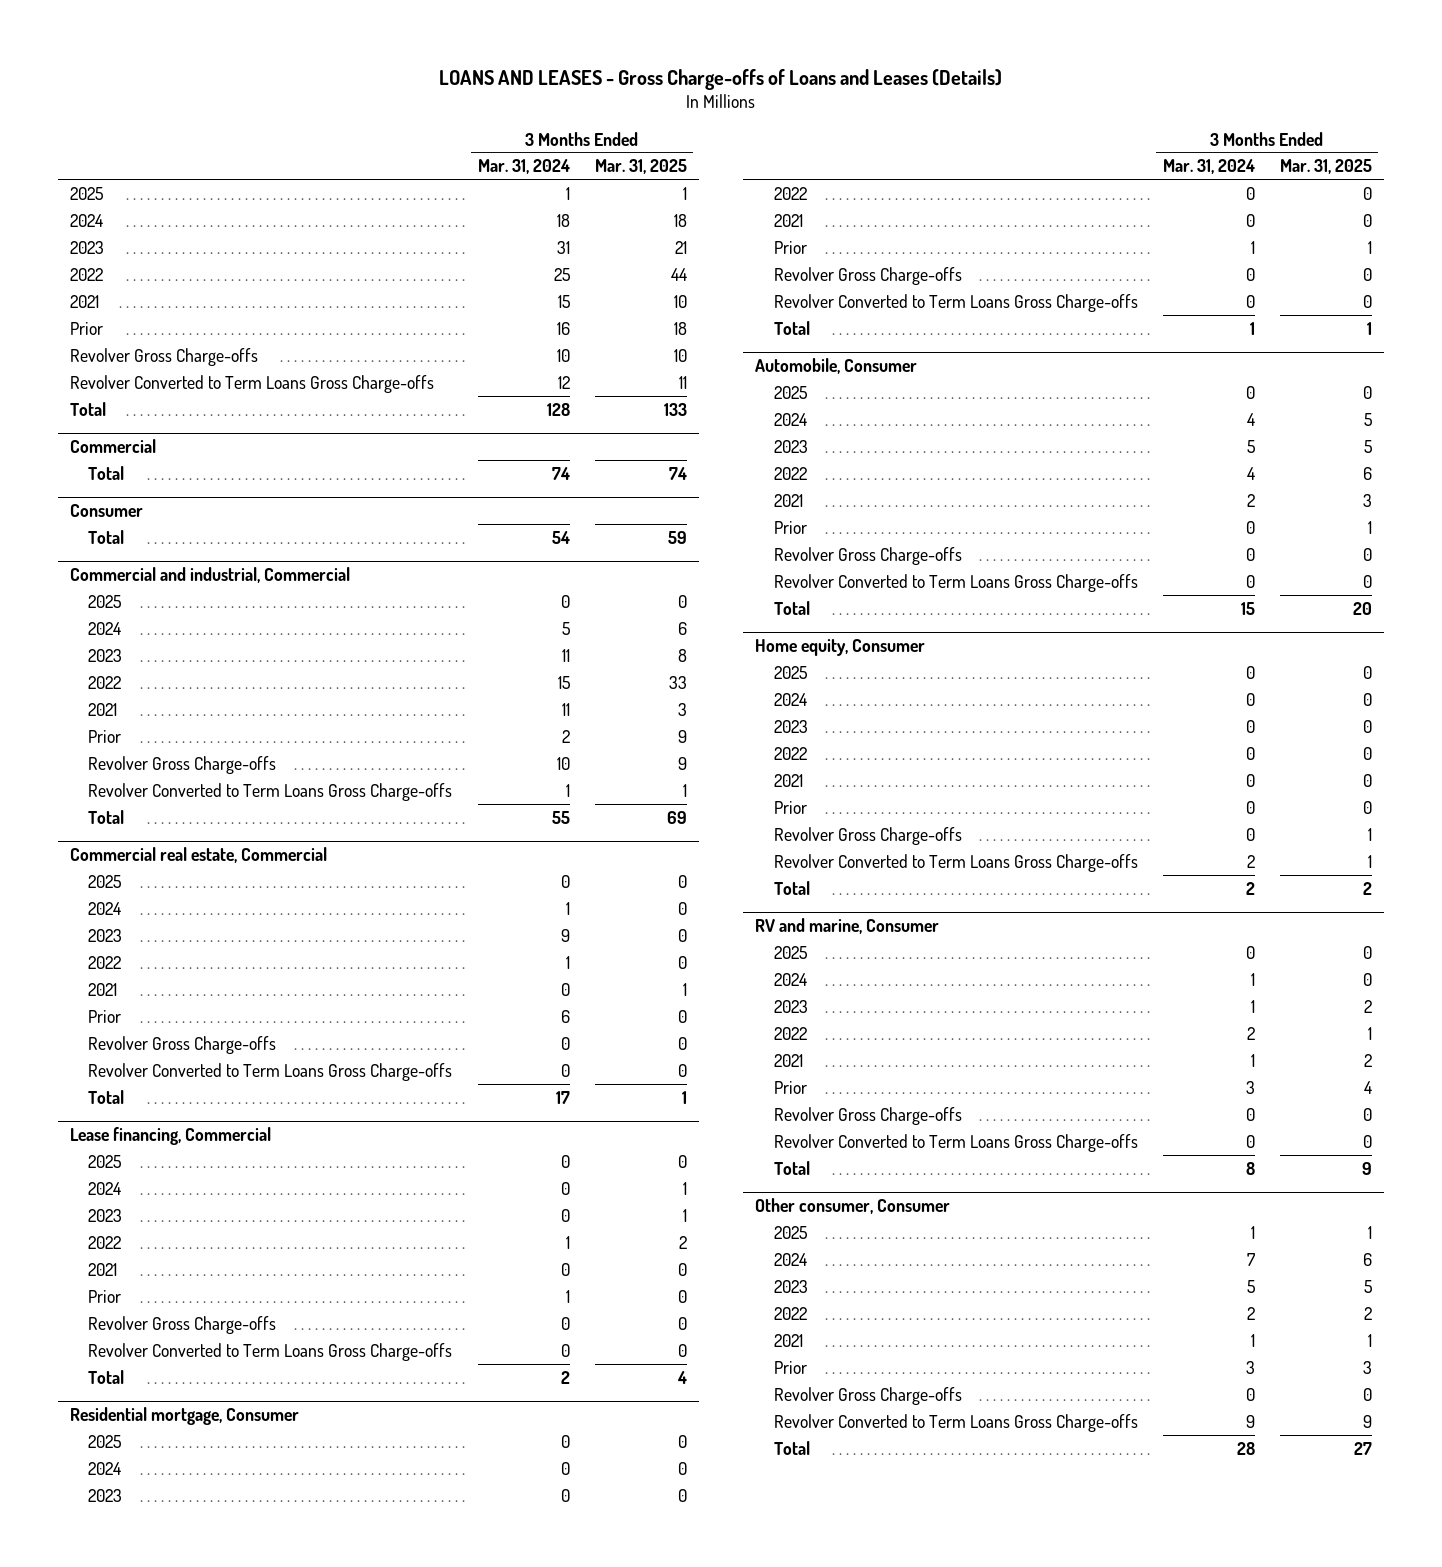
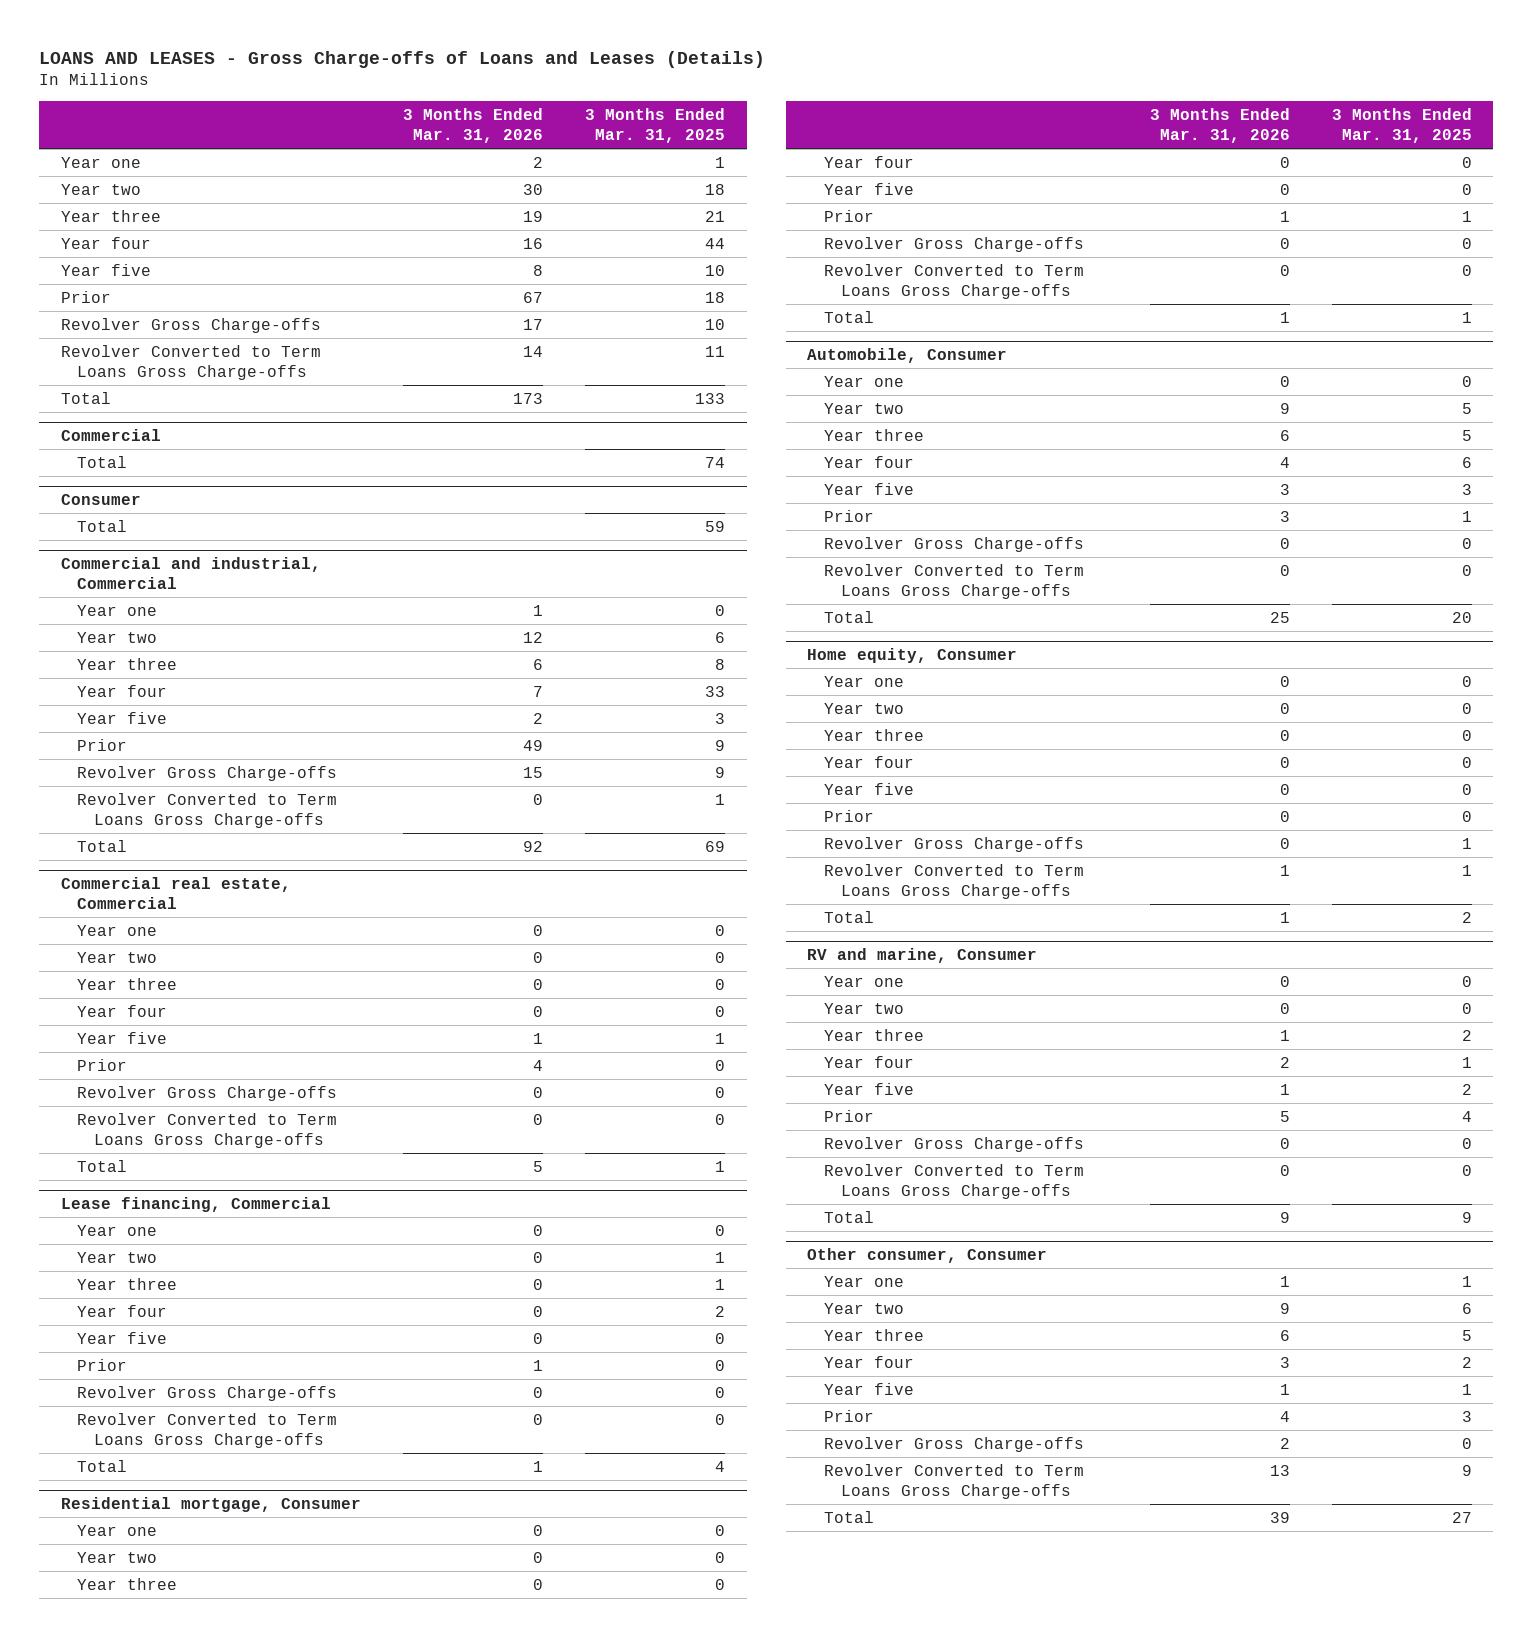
- | 3 Months Ended Mar. 31, 2024 | 3 Months Ended Mar. 31, 2025
+ | 3 Months Ended Mar. 31, 2026 | 3 Months Ended Mar. 31, 2025
- 2025 | 1 | 1
- 2024 | 18 | 18
- 2023 | 31 | 21
- 2022 | 25 | 44
- 2021 | 15 | 10
+ Year one | 2 | 1
+ Year two | 30 | 18
+ Year three | 19 | 21
+ Year four | 16 | 44
+ Year five | 8 | 10
@ Commercial and industrial, Commercial
- 2025 | 0 | 0
- 2024 | 5 | 6
- 2023 | 11 | 8
- 2022 | 15 | 33
- 2021 | 11 | 3
+ Year one | 1 | 0
+ Year two | 12 | 6
+ Year three | 6 | 8
+ Year four | 7 | 33
+ Year five | 2 | 3
@ Commercial real estate, Commercial
- 2025 | 0 | 0
- 2024 | 1 | 0
- 2023 | 9 | 0
- 2022 | 1 | 0
- 2021 | 0 | 1
+ Year one | 0 | 0
+ Year two | 0 | 0
+ Year three | 0 | 0
+ Year four | 0 | 0
+ Year five | 1 | 1
@ Lease financing, Commercial
- 2025 | 0 | 0
- 2024 | 0 | 1
- 2023 | 0 | 1
- 2022 | 1 | 2
- 2021 | 0 | 0
+ Year one | 0 | 0
+ Year two | 0 | 1
+ Year three | 0 | 1
+ Year four | 0 | 2
+ Year five | 0 | 0
@ Residential mortgage, Consumer
- 2025 | 0 | 0
- 2024 | 0 | 0
- 2023 | 0 | 0
- 2022 | 0 | 0
- 2021 | 0 | 0
+ Year one | 0 | 0
+ Year two | 0 | 0
+ Year three | 0 | 0
+ Year four | 0 | 0
+ Year five | 0 | 0
@ Automobile, Consumer
- 2025 | 0 | 0
- 2024 | 4 | 5
- 2023 | 5 | 5
- 2022 | 4 | 6
- 2021 | 2 | 3
+ Year one | 0 | 0
+ Year two | 9 | 5
+ Year three | 6 | 5
+ Year four | 4 | 6
+ Year five | 3 | 3
@ Home equity, Consumer
- 2025 | 0 | 0
- 2024 | 0 | 0
- 2023 | 0 | 0
- 2022 | 0 | 0
- 2021 | 0 | 0
+ Year one | 0 | 0
+ Year two | 0 | 0
+ Year three | 0 | 0
+ Year four | 0 | 0
+ Year five | 0 | 0
@ RV and marine, Consumer
- 2025 | 0 | 0
- 2024 | 1 | 0
- 2023 | 1 | 2
- 2022 | 2 | 1
- 2021 | 1 | 2
+ Year one | 0 | 0
+ Year two | 0 | 0
+ Year three | 1 | 2
+ Year four | 2 | 1
+ Year five | 1 | 2
@ Other consumer, Consumer
- 2025 | 1 | 1
- 2024 | 7 | 6
- 2023 | 5 | 5
- 2022 | 2 | 2
- 2021 | 1 | 1
+ Year one | 1 | 1
+ Year two | 9 | 6
+ Year three | 6 | 5
+ Year four | 3 | 2
+ Year five | 1 | 1

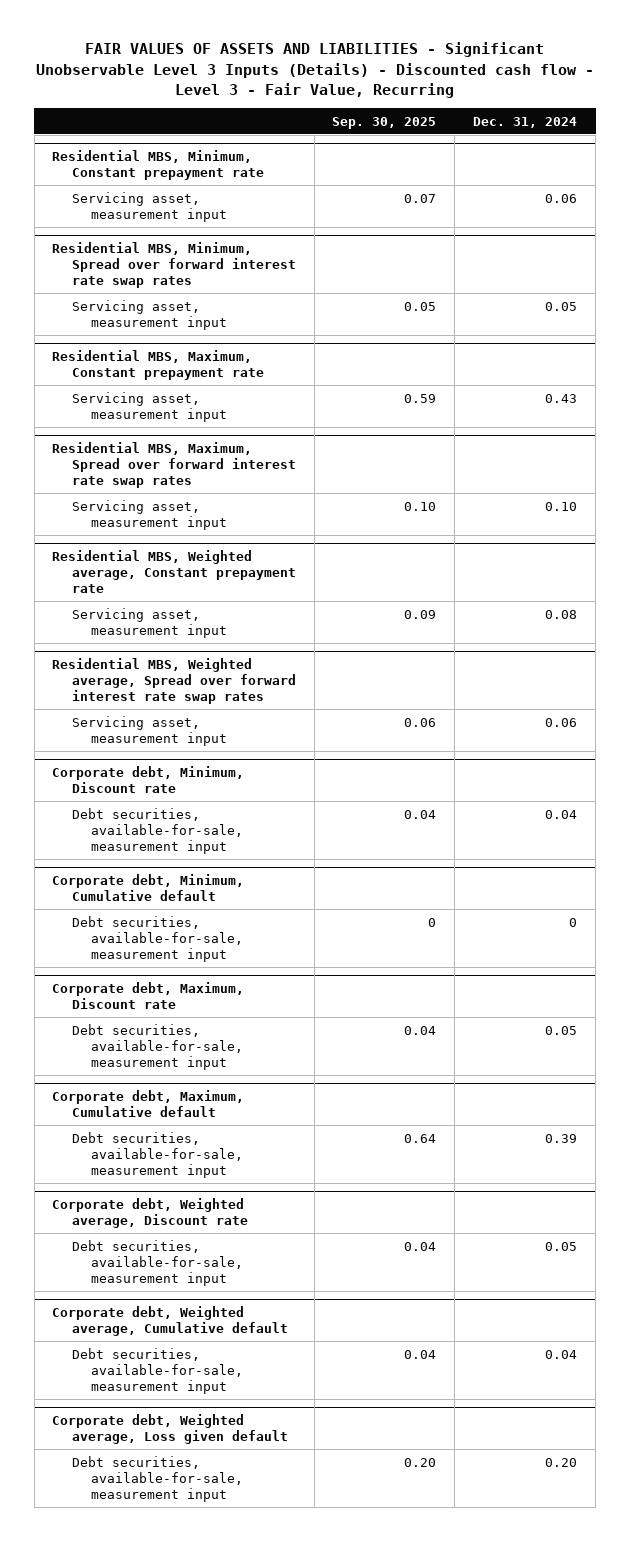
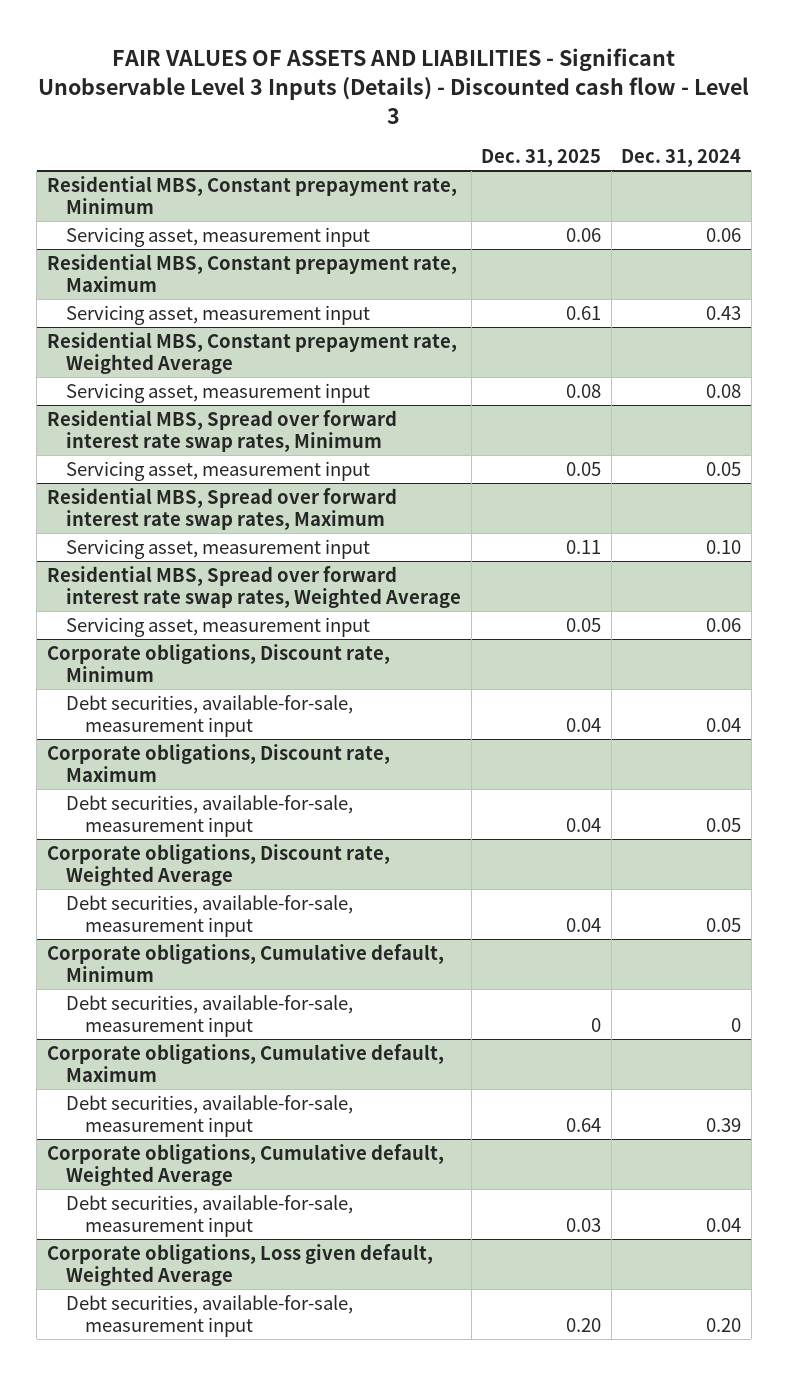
- FAIR VALUES OF ASSETS AND LIABILITIES - Significant Unobservable Level 3 Inputs (Details) - Discounted cash flow - Level 3 - Fair Value, Recurring
+ FAIR VALUES OF ASSETS AND LIABILITIES - Significant Unobservable Level 3 Inputs (Details) - Discounted cash flow - Level 3
- | Sep. 30, 2025 | Dec. 31, 2024
+ | Dec. 31, 2025 | Dec. 31, 2024
- Residential MBS, Minimum, Constant prepayment rate
+ Residential MBS, Constant prepayment rate, Minimum
- Residential MBS, Minimum, Spread over forward interest rate swap rates
- Servicing asset, measurement input | 0.05 | 0.05
- Residential MBS, Maximum, Constant prepayment rate
+ Residential MBS, Constant prepayment rate, Maximum
- Residential MBS, Maximum, Spread over forward interest rate swap rates
- Servicing asset, measurement input | 0.10 | 0.10
- Residential MBS, Weighted average, Constant prepayment rate
+ Residential MBS, Constant prepayment rate, Weighted Average
- Residential MBS, Weighted average, Spread over forward interest rate swap rates
+ Residential MBS, Spread over forward interest rate swap rates, Minimum
+ Servicing asset, measurement input | 0.05 | 0.05
+ Residential MBS, Spread over forward interest rate swap rates, Maximum
+ Servicing asset, measurement input | 0.11 | 0.10
+ Residential MBS, Spread over forward interest rate swap rates, Weighted Average
- Corporate debt, Minimum, Discount rate
+ Corporate obligations, Discount rate, Minimum
- Corporate debt, Minimum, Cumulative default
- Debt securities, available-for-sale, measurement input | 0 | 0
- Corporate debt, Maximum, Discount rate
+ Corporate obligations, Discount rate, Maximum
- Corporate debt, Maximum, Cumulative default
- Debt securities, available-for-sale, measurement input | 0.64 | 0.39
- Corporate debt, Weighted average, Discount rate
+ Corporate obligations, Discount rate, Weighted Average
- Corporate debt, Weighted average, Cumulative default
+ Corporate obligations, Cumulative default, Minimum
+ Debt securities, available-for-sale, measurement input | 0 | 0
+ Corporate obligations, Cumulative default, Maximum
+ Debt securities, available-for-sale, measurement input | 0.64 | 0.39
+ Corporate obligations, Cumulative default, Weighted Average
- Corporate debt, Weighted average, Loss given default
+ Corporate obligations, Loss given default, Weighted Average

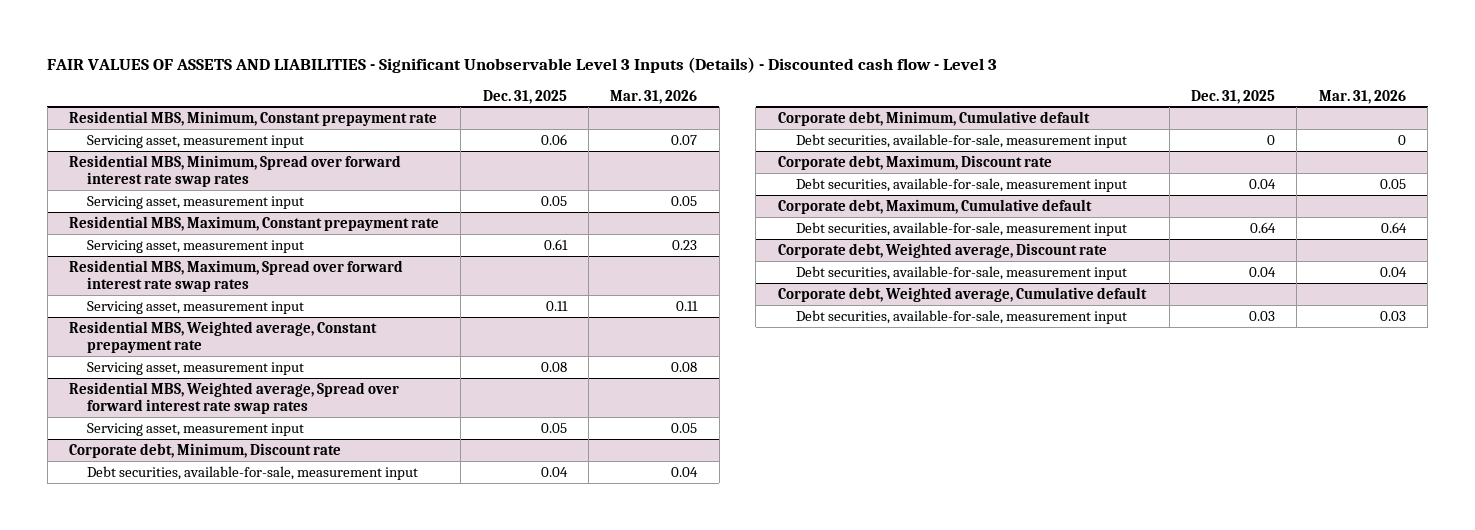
- | Dec. 31, 2025 | Dec. 31, 2024
+ | Dec. 31, 2025 | Mar. 31, 2026
- Residential MBS, Constant prepayment rate, Minimum
+ Residential MBS, Minimum, Constant prepayment rate
- Residential MBS, Constant prepayment rate, Maximum
- Servicing asset, measurement input | 0.61 | 0.43
- Residential MBS, Constant prepayment rate, Weighted Average
- Servicing asset, measurement input | 0.08 | 0.08
- Residential MBS, Spread over forward interest rate swap rates, Minimum
+ Residential MBS, Minimum, Spread over forward interest rate swap rates
- Residential MBS, Spread over forward interest rate swap rates, Maximum
+ Residential MBS, Maximum, Constant prepayment rate
+ Servicing asset, measurement input | 0.61 | 0.23
+ Residential MBS, Maximum, Spread over forward interest rate swap rates
- Residential MBS, Spread over forward interest rate swap rates, Weighted Average
+ Residential MBS, Weighted average, Constant prepayment rate
+ Servicing asset, measurement input | 0.08 | 0.08
+ Residential MBS, Weighted average, Spread over forward interest rate swap rates
- Corporate obligations, Discount rate, Minimum
- Debt securities, available-for-sale, measurement input | 0.04 | 0.04
- Corporate obligations, Discount rate, Maximum
- Debt securities, available-for-sale, measurement input | 0.04 | 0.05
- Corporate obligations, Discount rate, Weighted Average
+ Corporate debt, Minimum, Discount rate
- Corporate obligations, Cumulative default, Minimum
+ Corporate debt, Minimum, Cumulative default
- Corporate obligations, Cumulative default, Maximum
+ Corporate debt, Maximum, Discount rate
+ Debt securities, available-for-sale, measurement input | 0.04 | 0.05
+ Corporate debt, Maximum, Cumulative default
- Corporate obligations, Cumulative default, Weighted Average
+ Corporate debt, Weighted average, Discount rate
+ Debt securities, available-for-sale, measurement input | 0.04 | 0.04
+ Corporate debt, Weighted average, Cumulative default
- Corporate obligations, Loss given default, Weighted Average
- Debt securities, available-for-sale, measurement input | 0.20 | 0.20

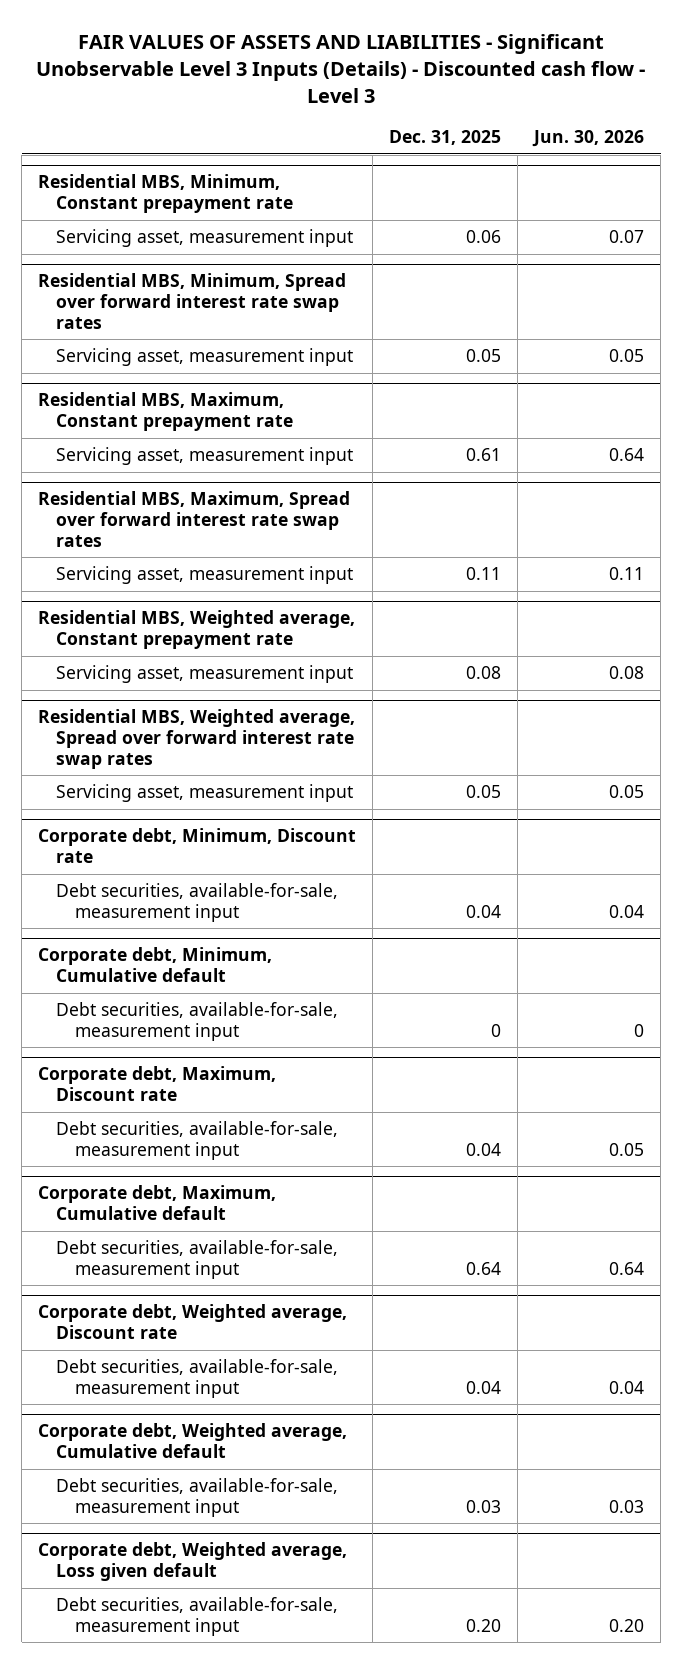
- | Dec. 31, 2025 | Mar. 31, 2026
+ | Dec. 31, 2025 | Jun. 30, 2026
+ Corporate debt, Weighted average, Loss given default
+ Debt securities, available-for-sale, measurement input | 0.20 | 0.20

